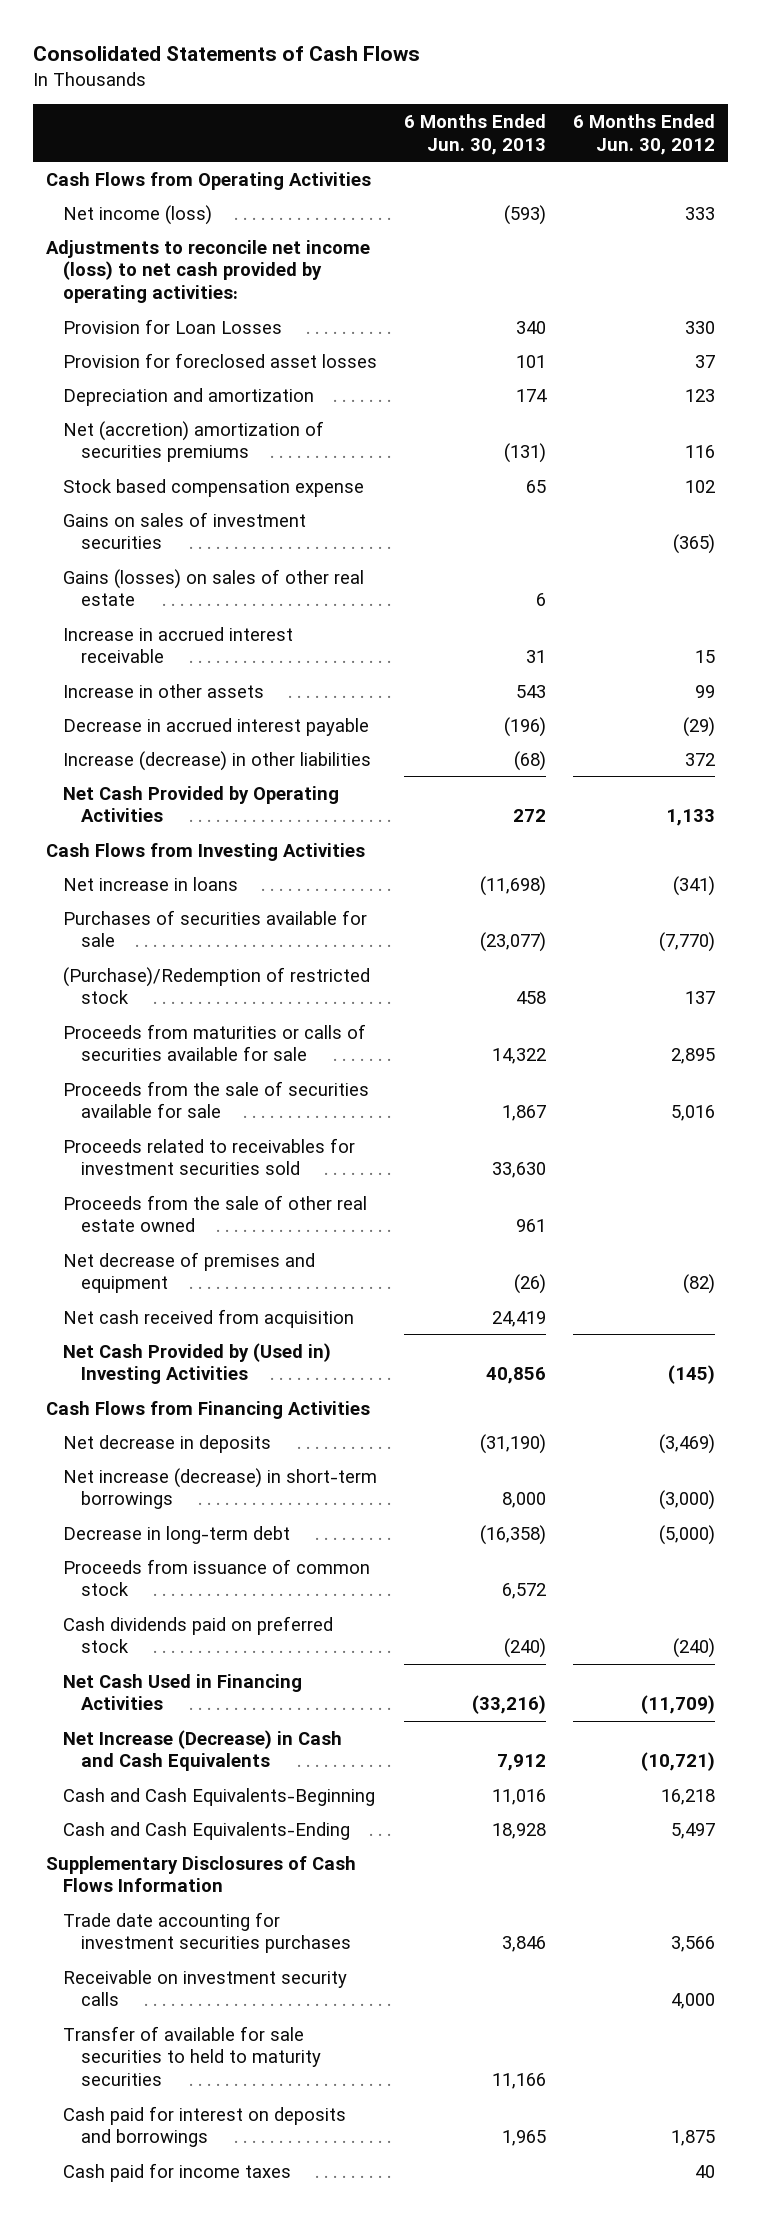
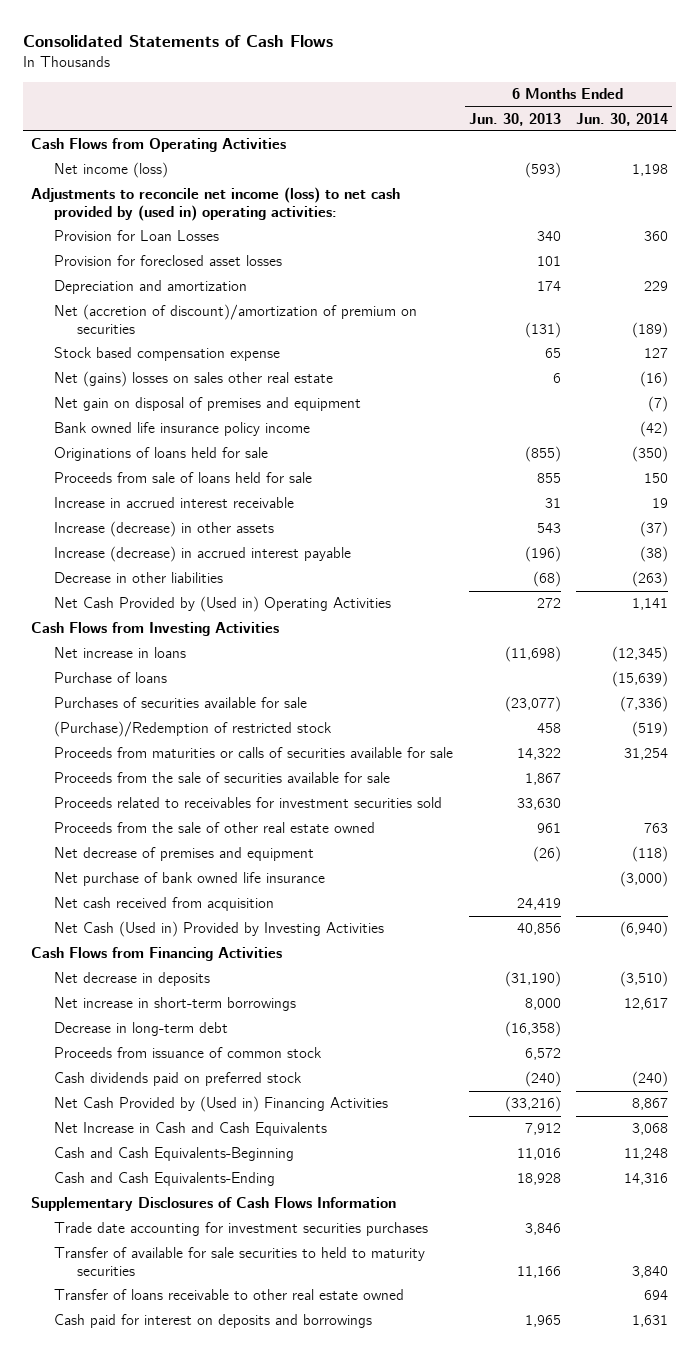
- | 6 Months Ended Jun. 30, 2013 | 6 Months Ended Jun. 30, 2012
+ | 6 Months Ended Jun. 30, 2013 | 6 Months Ended Jun. 30, 2014
- Adjustments to reconcile net income (loss) to net cash provided by operating activities:
+ Adjustments to reconcile net income (loss) to net cash provided by (used in) operating activities:
- Net (accretion) amortization of securities premiums | (131) | 116
+ Net (accretion of discount)/amortization of premium on securities | (131) | (189)
- Gains on sales of investment securities | | (365)
- Gains (losses) on sales of other real estate | 6 |
+ Net (gains) losses on sales other real estate | 6 | (16)
+ Net gain on disposal of premises and equipment | | (7)
+ Bank owned life insurance policy income | | (42)
+ Originations of loans held for sale | (855) | (350)
+ Proceeds from sale of loans held for sale | 855 | 150
- Increase in other assets | 543 | 99
- Decrease in accrued interest payable | (196) | (29)
- Increase (decrease) in other liabilities | (68) | 372
- Net Cash Provided by Operating Activities | 272 | 1,133
+ Increase (decrease) in other assets | 543 | (37)
+ Increase (decrease) in accrued interest payable | (196) | (38)
+ Decrease in other liabilities | (68) | (263)
+ Net Cash Provided by (Used in) Operating Activities | 272 | 1,141
+ Purchase of loans | | (15,639)
+ Net purchase of bank owned life insurance | | (3,000)
- Net Cash Provided by (Used in) Investing Activities | 40,856 | (145)
+ Net Cash (Used in) Provided by Investing Activities | 40,856 | (6,940)
- Net increase (decrease) in short-term borrowings | 8,000 | (3,000)
+ Net increase in short-term borrowings | 8,000 | 12,617
- Net Cash Used in Financing Activities | (33,216) | (11,709)
- Net Increase (Decrease) in Cash and Cash Equivalents | 7,912 | (10,721)
+ Net Cash Provided by (Used in) Financing Activities | (33,216) | 8,867
+ Net Increase in Cash and Cash Equivalents | 7,912 | 3,068
- Receivable on investment security calls | | 4,000
+ Transfer of loans receivable to other real estate owned | | 694
- Cash paid for income taxes | | 40

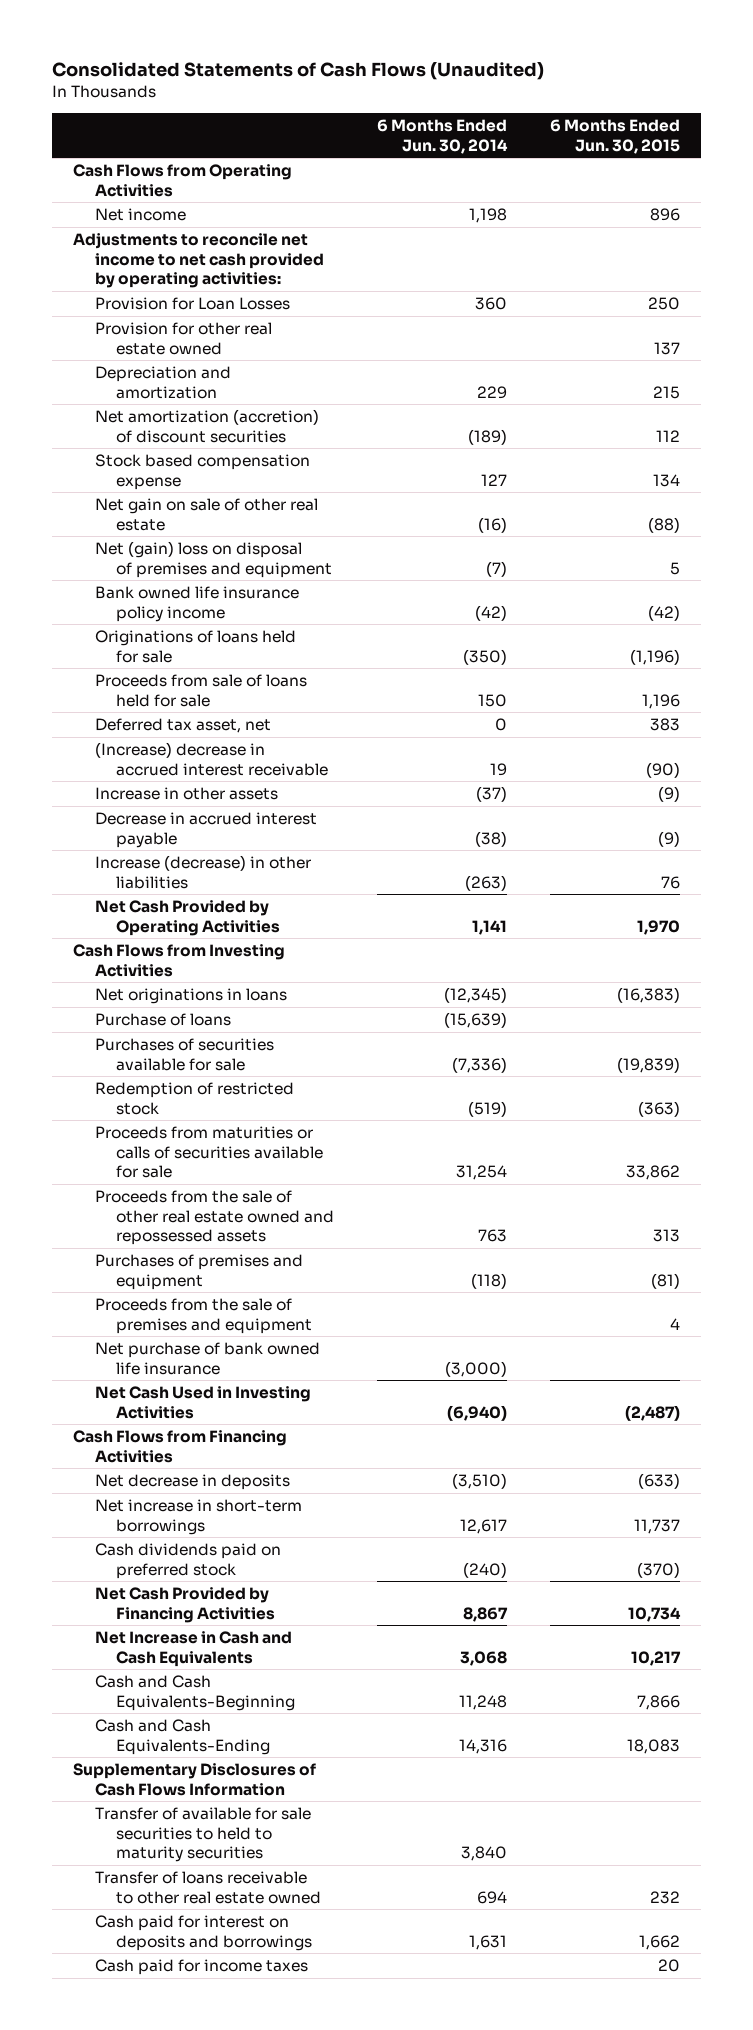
- Consolidated Statements of Cash Flows
+ Consolidated Statements of Cash Flows (Unaudited)
- | 6 Months Ended Jun. 30, 2013 | 6 Months Ended Jun. 30, 2014
+ | 6 Months Ended Jun. 30, 2014 | 6 Months Ended Jun. 30, 2015
- Net income (loss) | (593) | 1,198
- Adjustments to reconcile net income (loss) to net cash provided by (used in) operating activities:
+ Net income | 1,198 | 896
+ Adjustments to reconcile net income to net cash provided by operating activities:
- Provision for foreclosed asset losses | 101 |
+ Provision for other real estate owned | | 137
- Net (accretion of discount)/amortization of premium on securities | (131) | (189)
+ Net amortization (accretion) of discount securities | (189) | 112
- Net (gains) losses on sales other real estate | 6 | (16)
- Net gain on disposal of premises and equipment | | (7)
+ Net gain on sale of other real estate | (16) | (88)
+ Net (gain) loss on disposal of premises and equipment | (7) | 5
- Increase in accrued interest receivable | 31 | 19
- Increase (decrease) in other assets | 543 | (37)
- Increase (decrease) in accrued interest payable | (196) | (38)
- Decrease in other liabilities | (68) | (263)
- Net Cash Provided by (Used in) Operating Activities | 272 | 1,141
+ Deferred tax asset, net | 0 | 383
+ (Increase) decrease in accrued interest receivable | 19 | (90)
+ Increase in other assets | (37) | (9)
+ Decrease in accrued interest payable | (38) | (9)
+ Increase (decrease) in other liabilities | (263) | 76
+ Net Cash Provided by Operating Activities | 1,141 | 1,970
- Net increase in loans | (11,698) | (12,345)
+ Net originations in loans | (12,345) | (16,383)
- (Purchase)/Redemption of restricted stock | 458 | (519)
+ Redemption of restricted stock | (519) | (363)
- Proceeds from the sale of securities available for sale | 1,867 |
- Proceeds related to receivables for investment securities sold | 33,630 |
- Proceeds from the sale of other real estate owned | 961 | 763
- Net decrease of premises and equipment | (26) | (118)
+ Proceeds from the sale of other real estate owned and repossessed assets | 763 | 313
+ Purchases of premises and equipment | (118) | (81)
+ Proceeds from the sale of premises and equipment | | 4
- Net cash received from acquisition | 24,419 |
- Net Cash (Used in) Provided by Investing Activities | 40,856 | (6,940)
+ Net Cash Used in Investing Activities | (6,940) | (2,487)
- Decrease in long-term debt | (16,358) |
- Proceeds from issuance of common stock | 6,572 |
- Net Cash Provided by (Used in) Financing Activities | (33,216) | 8,867
+ Net Cash Provided by Financing Activities | 8,867 | 10,734
- Trade date accounting for investment securities purchases | 3,846 |
+ Cash paid for income taxes | | 20

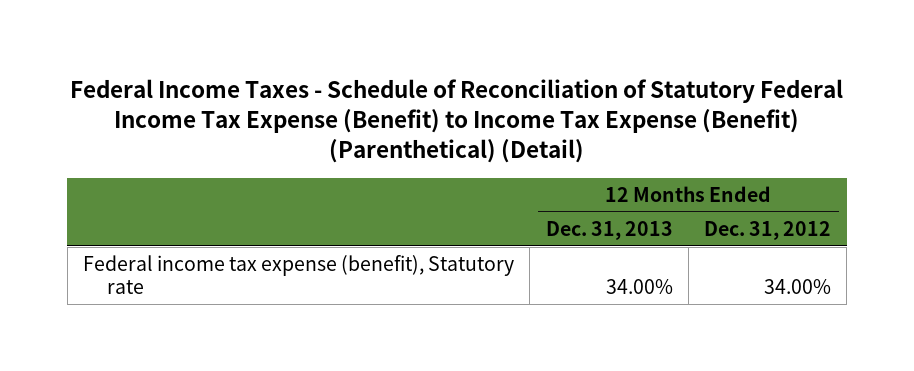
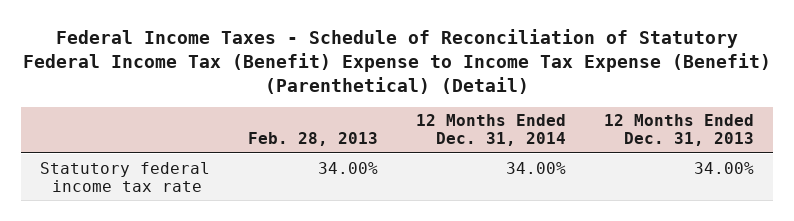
- Federal Income Taxes - Schedule of Reconciliation of Statutory Federal Income Tax Expense (Benefit) to Income Tax Expense (Benefit) (Parenthetical) (Detail)
+ Federal Income Taxes - Schedule of Reconciliation of Statutory Federal Income Tax (Benefit) Expense to Income Tax Expense (Benefit) (Parenthetical) (Detail)
- | 12 Months Ended Dec. 31, 2013 | 12 Months Ended Dec. 31, 2012
+ | Feb. 28, 2013 | 12 Months Ended Dec. 31, 2014 | 12 Months Ended Dec. 31, 2013
- Federal income tax expense (benefit), Statutory rate | 34.00% | 34.00%
+ Statutory federal income tax rate | 34.00% | 34.00% | 34.00%

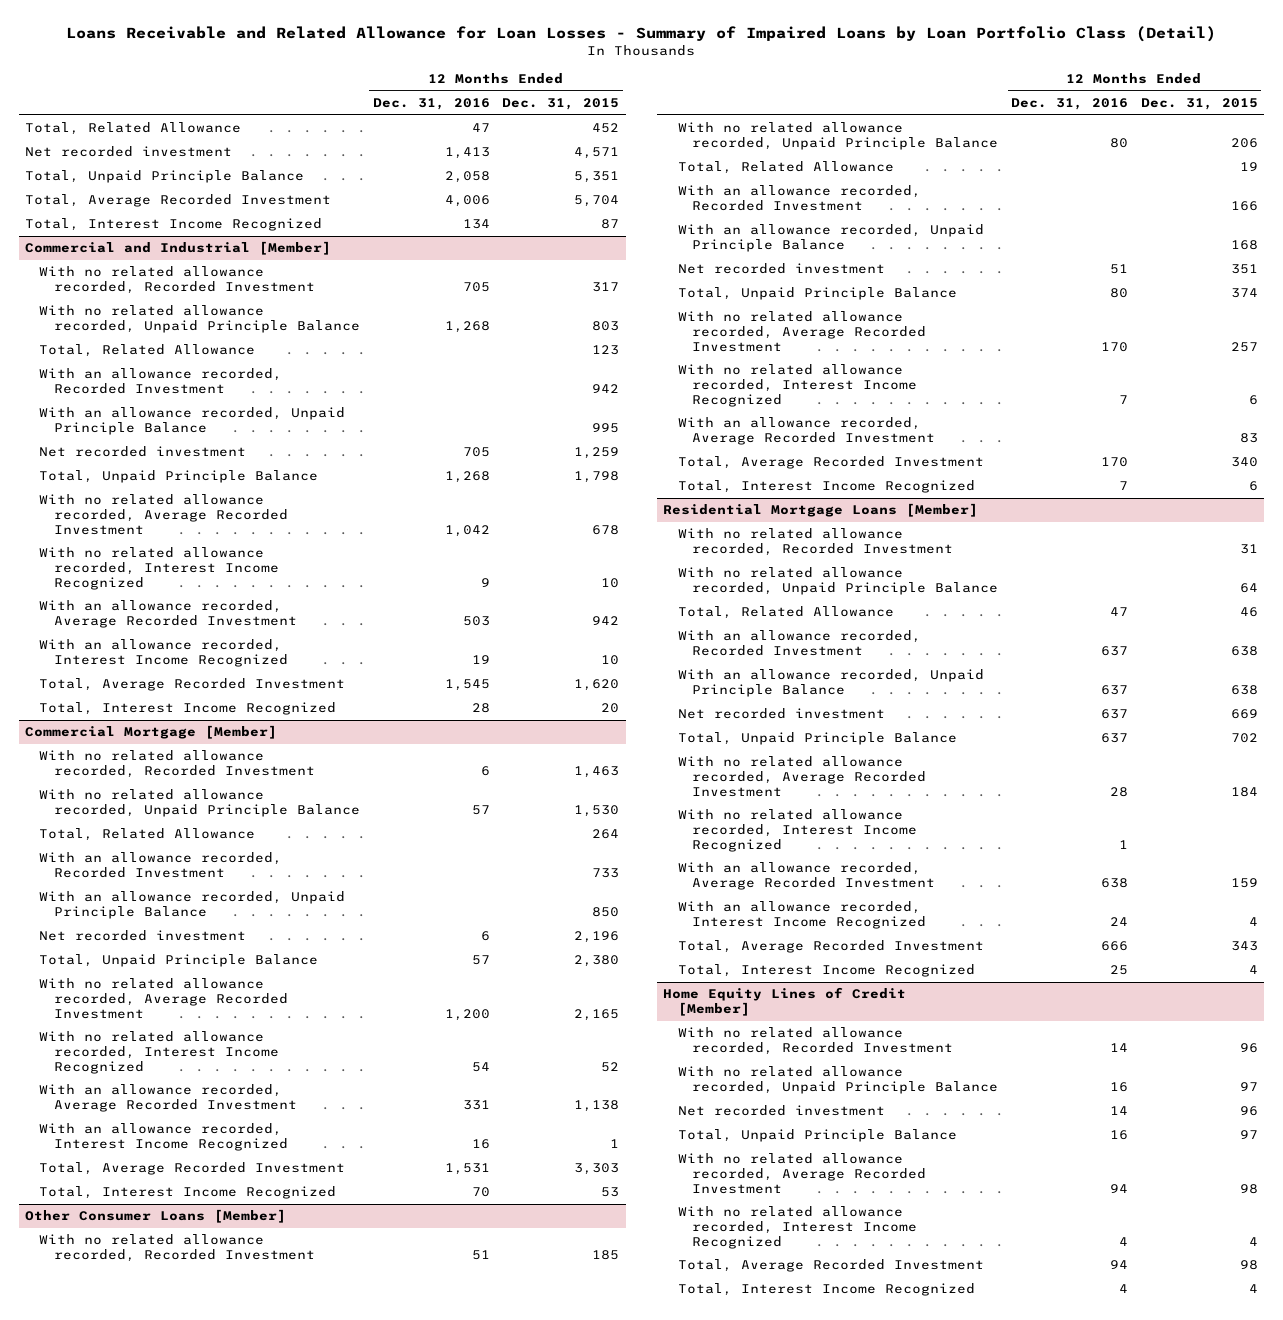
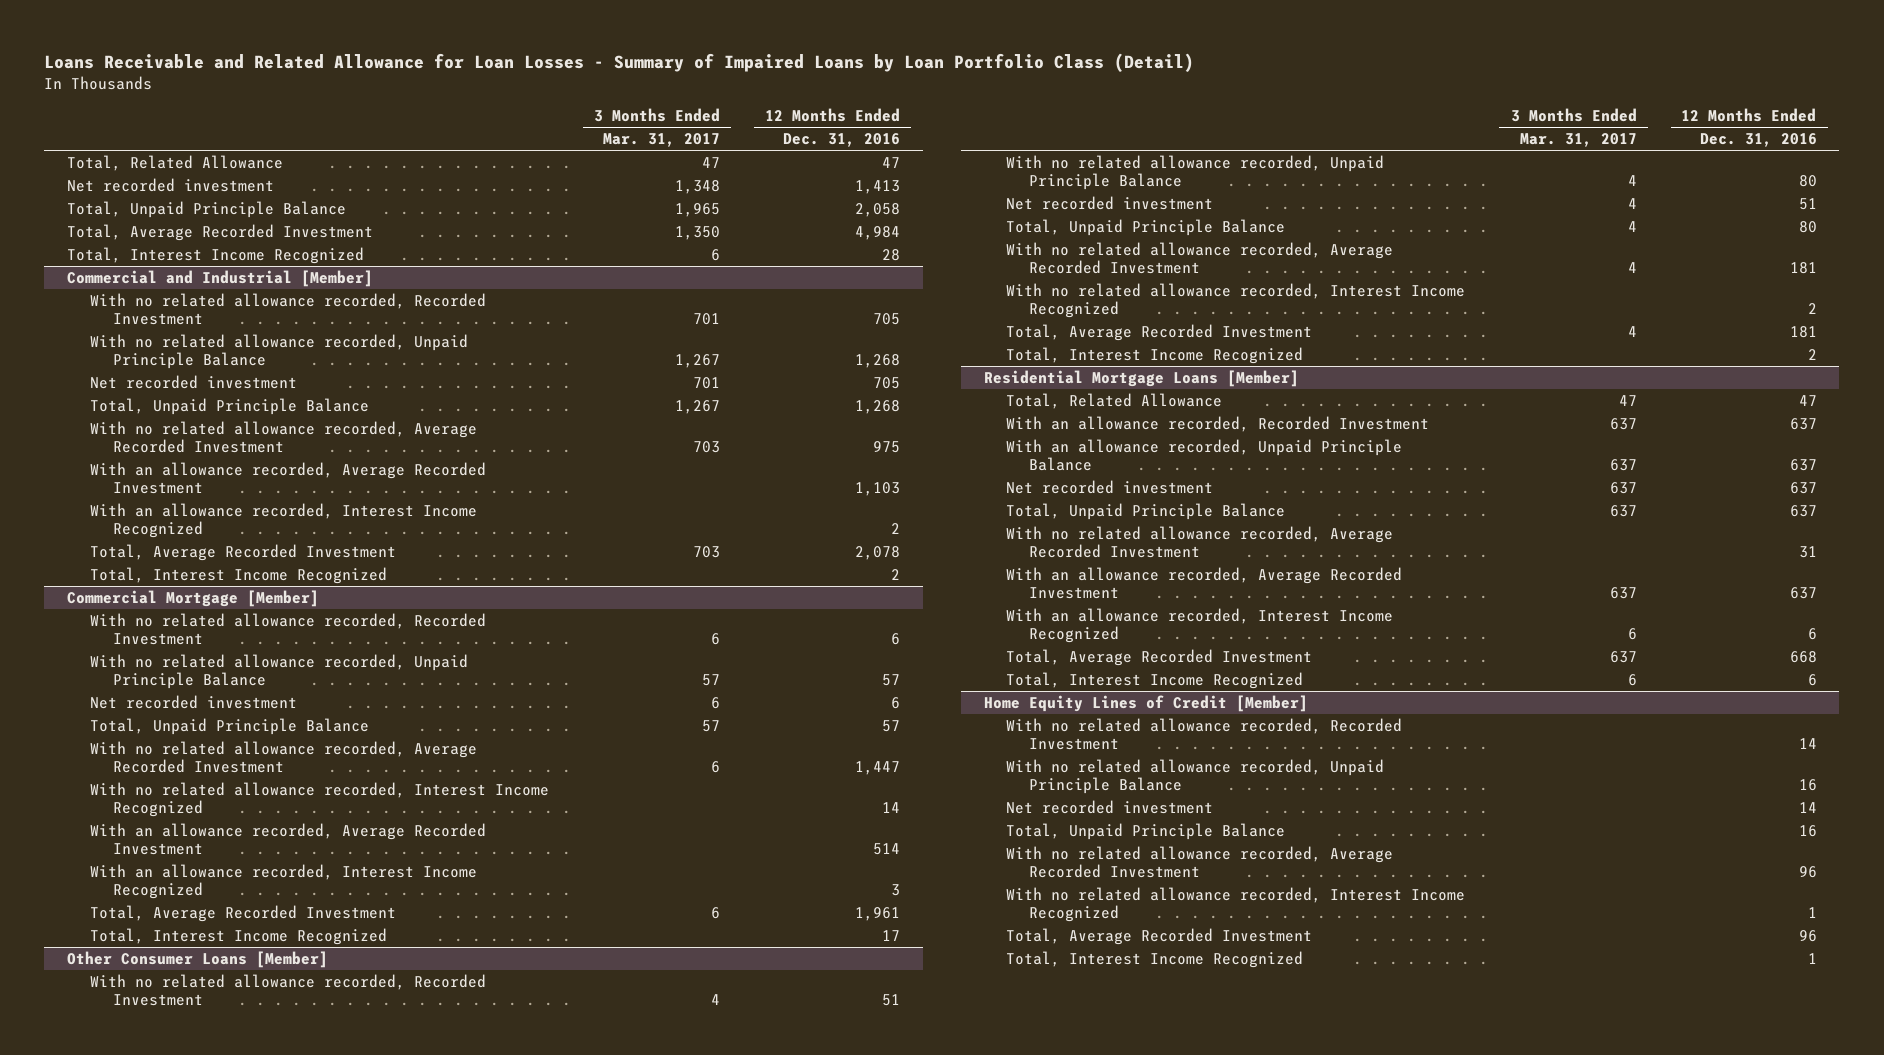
- | 12 Months Ended Dec. 31, 2016 | 12 Months Ended Dec. 31, 2015
+ | 3 Months Ended Mar. 31, 2017 | 12 Months Ended Dec. 31, 2016
- Total, Average Recorded Investment | 4,006 | 5,704
- Total, Interest Income Recognized | 134 | 87
+ Total, Average Recorded Investment | 1,350 | 4,984
+ Total, Interest Income Recognized | 6 | 28
@ Commercial and Industrial [Member]
- Total, Related Allowance | | 123
- With an allowance recorded, Recorded Investment | | 942
- With an allowance recorded, Unpaid Principle Balance | | 995
- With no related allowance recorded, Average Recorded Investment | 1,042 | 678
- With no related allowance recorded, Interest Income Recognized | 9 | 10
- With an allowance recorded, Average Recorded Investment | 503 | 942
- With an allowance recorded, Interest Income Recognized | 19 | 10
- Total, Average Recorded Investment | 1,545 | 1,620
- Total, Interest Income Recognized | 28 | 20
+ With no related allowance recorded, Average Recorded Investment | 703 | 975
+ With an allowance recorded, Average Recorded Investment | | 1,103
+ With an allowance recorded, Interest Income Recognized | | 2
+ Total, Average Recorded Investment | 703 | 2,078
+ Total, Interest Income Recognized | | 2
@ Commercial Mortgage [Member]
- Total, Related Allowance | | 264
- With an allowance recorded, Recorded Investment | | 733
- With an allowance recorded, Unpaid Principle Balance | | 850
- With no related allowance recorded, Average Recorded Investment | 1,200 | 2,165
- With no related allowance recorded, Interest Income Recognized | 54 | 52
- With an allowance recorded, Average Recorded Investment | 331 | 1,138
- With an allowance recorded, Interest Income Recognized | 16 | 1
- Total, Average Recorded Investment | 1,531 | 3,303
- Total, Interest Income Recognized | 70 | 53
+ With no related allowance recorded, Average Recorded Investment | 6 | 1,447
+ With no related allowance recorded, Interest Income Recognized | | 14
+ With an allowance recorded, Average Recorded Investment | | 514
+ With an allowance recorded, Interest Income Recognized | | 3
+ Total, Average Recorded Investment | 6 | 1,961
+ Total, Interest Income Recognized | | 17
@ Other Consumer Loans [Member]
- Total, Related Allowance | | 19
- With an allowance recorded, Recorded Investment | | 166
- With an allowance recorded, Unpaid Principle Balance | | 168
- With no related allowance recorded, Average Recorded Investment | 170 | 257
- With no related allowance recorded, Interest Income Recognized | 7 | 6
- With an allowance recorded, Average Recorded Investment | | 83
- Total, Average Recorded Investment | 170 | 340
- Total, Interest Income Recognized | 7 | 6
+ With no related allowance recorded, Average Recorded Investment | 4 | 181
+ With no related allowance recorded, Interest Income Recognized | | 2
+ Total, Average Recorded Investment | 4 | 181
+ Total, Interest Income Recognized | | 2
@ Residential Mortgage Loans [Member]
- With no related allowance recorded, Recorded Investment | | 31
- With no related allowance recorded, Unpaid Principle Balance | | 64
- With no related allowance recorded, Average Recorded Investment | 28 | 184
- With no related allowance recorded, Interest Income Recognized | 1 |
- With an allowance recorded, Average Recorded Investment | 638 | 159
- With an allowance recorded, Interest Income Recognized | 24 | 4
- Total, Average Recorded Investment | 666 | 343
- Total, Interest Income Recognized | 25 | 4
+ With no related allowance recorded, Average Recorded Investment | | 31
+ With an allowance recorded, Average Recorded Investment | 637 | 637
+ With an allowance recorded, Interest Income Recognized | 6 | 6
+ Total, Average Recorded Investment | 637 | 668
+ Total, Interest Income Recognized | 6 | 6
@ Home Equity Lines of Credit [Member]
- With no related allowance recorded, Average Recorded Investment | 94 | 98
- With no related allowance recorded, Interest Income Recognized | 4 | 4
- Total, Average Recorded Investment | 94 | 98
- Total, Interest Income Recognized | 4 | 4
+ With no related allowance recorded, Average Recorded Investment | | 96
+ With no related allowance recorded, Interest Income Recognized | | 1
+ Total, Average Recorded Investment | | 96
+ Total, Interest Income Recognized | | 1

